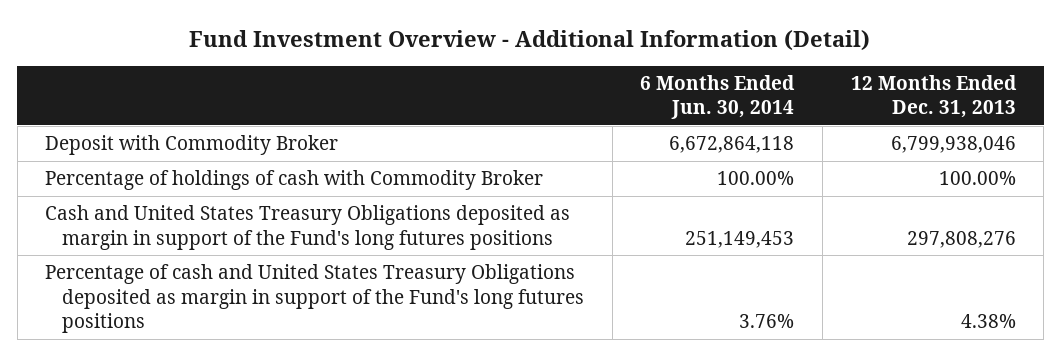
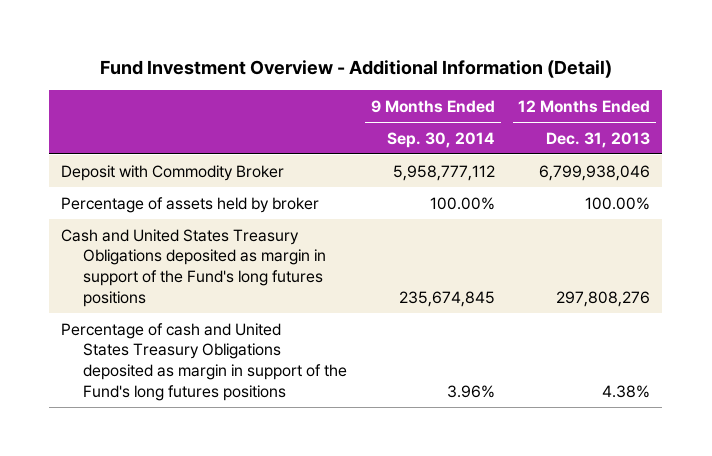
- | 6 Months Ended Jun. 30, 2014 | 12 Months Ended Dec. 31, 2013
+ | 9 Months Ended Sep. 30, 2014 | 12 Months Ended Dec. 31, 2013
- Percentage of holdings of cash with Commodity Broker | 100.00% | 100.00%
+ Percentage of assets held by broker | 100.00% | 100.00%

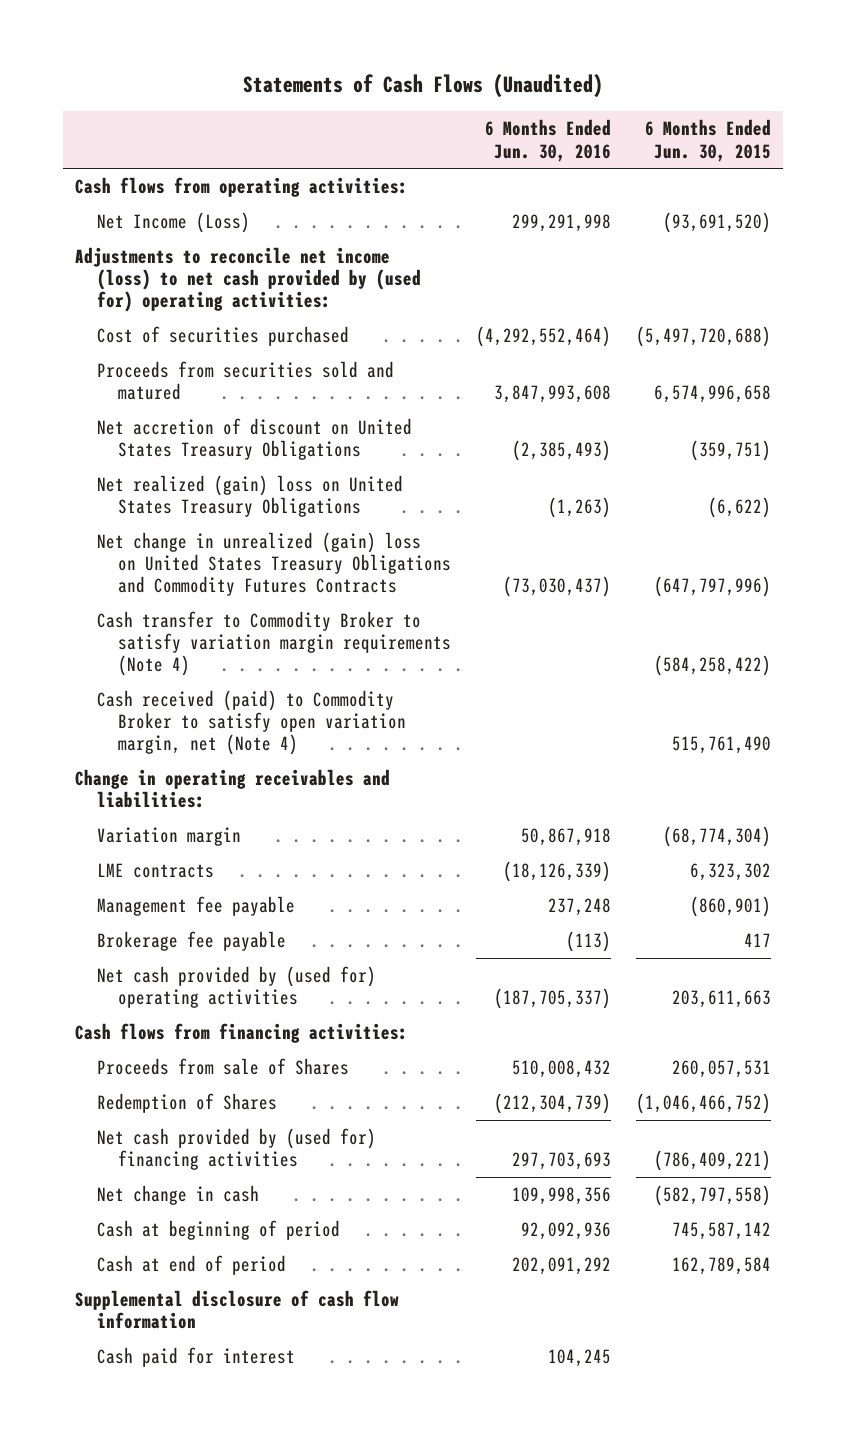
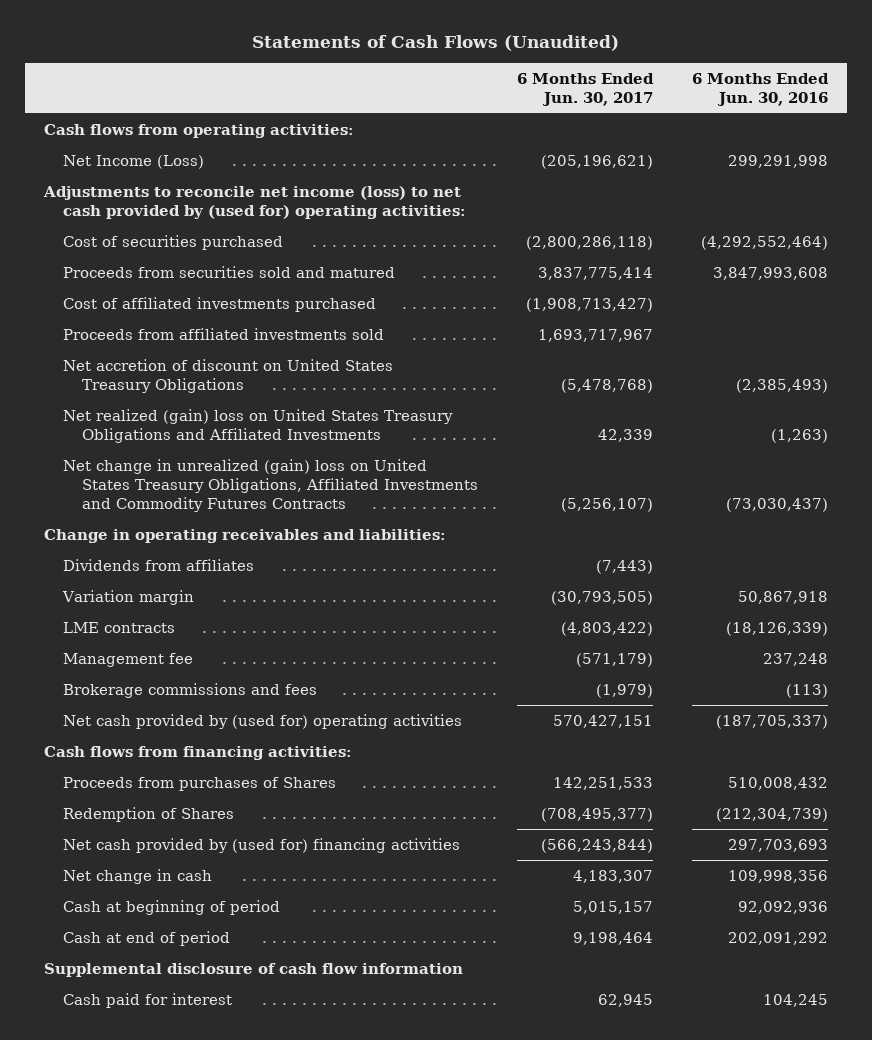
- | 6 Months Ended Jun. 30, 2016 | 6 Months Ended Jun. 30, 2015
+ | 6 Months Ended Jun. 30, 2017 | 6 Months Ended Jun. 30, 2016
+ Cost of affiliated investments purchased | (1,908,713,427) |
+ Proceeds from affiliated investments sold | 1,693,717,967 |
- Net realized (gain) loss on United States Treasury Obligations | (1,263) | (6,622)
- Net change in unrealized (gain) loss on United States Treasury Obligations and Commodity Futures Contracts | (73,030,437) | (647,797,996)
- Cash transfer to Commodity Broker to satisfy variation margin requirements (Note 4) | | (584,258,422)
- Cash received (paid) to Commodity Broker to satisfy open variation margin, net (Note 4) | | 515,761,490
+ Net realized (gain) loss on United States Treasury Obligations and Affiliated Investments | 42,339 | (1,263)
+ Net change in unrealized (gain) loss on United States Treasury Obligations, Affiliated Investments and Commodity Futures Contracts | (5,256,107) | (73,030,437)
+ Dividends from affiliates | (7,443) |
- Management fee payable | 237,248 | (860,901)
- Brokerage fee payable | (113) | 417
+ Management fee | (571,179) | 237,248
+ Brokerage commissions and fees | (1,979) | (113)
- Proceeds from sale of Shares | 510,008,432 | 260,057,531
+ Proceeds from purchases of Shares | 142,251,533 | 510,008,432

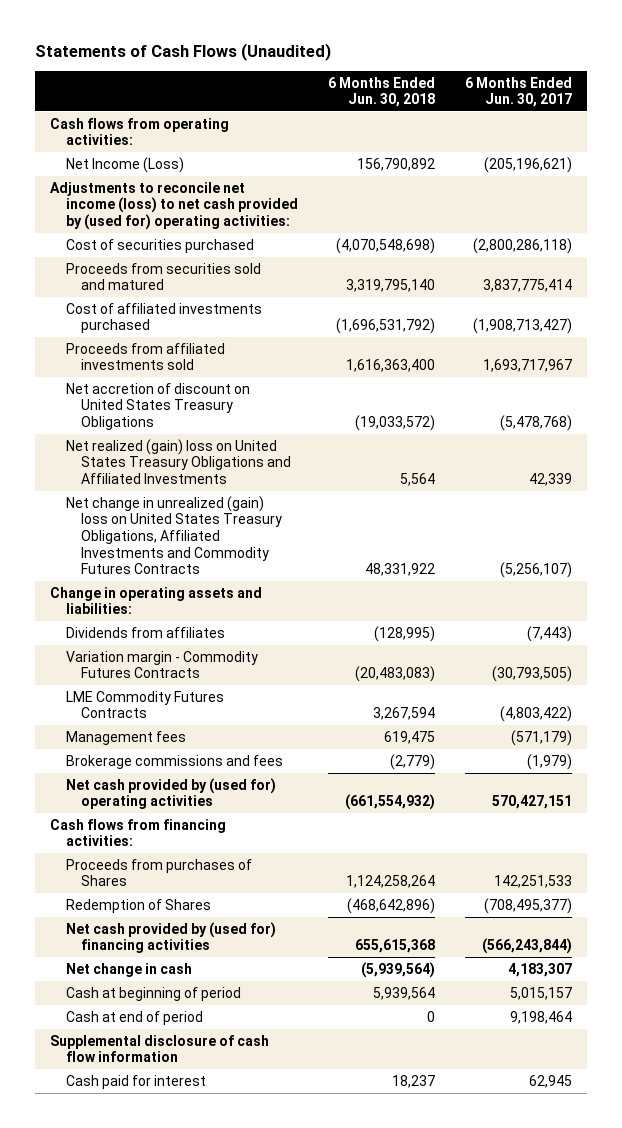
- | 6 Months Ended Jun. 30, 2017 | 6 Months Ended Jun. 30, 2016
+ | 6 Months Ended Jun. 30, 2018 | 6 Months Ended Jun. 30, 2017
- Change in operating receivables and liabilities:
+ Change in operating assets and liabilities:
- Variation margin | (30,793,505) | 50,867,918
- LME contracts | (4,803,422) | (18,126,339)
- Management fee | (571,179) | 237,248
+ Variation margin - Commodity Futures Contracts | (20,483,083) | (30,793,505)
+ LME Commodity Futures Contracts | 3,267,594 | (4,803,422)
+ Management fees | 619,475 | (571,179)

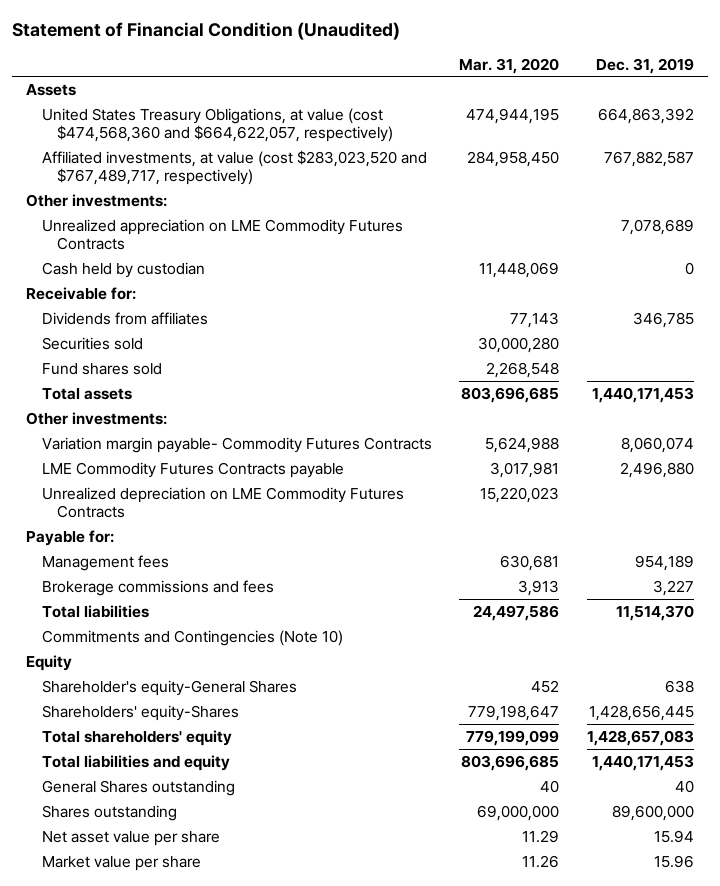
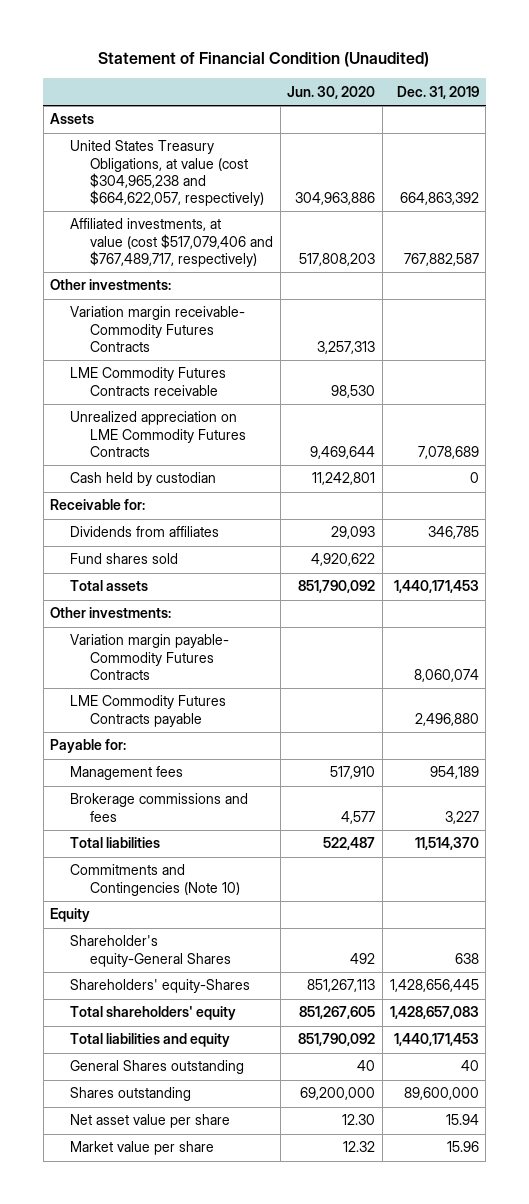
- | Mar. 31, 2020 | Dec. 31, 2019
+ | Jun. 30, 2020 | Dec. 31, 2019
- United States Treasury Obligations, at value (cost $474,568,360 and $664,622,057, respectively) | 474,944,195 | 664,863,392
- Affiliated investments, at value (cost $283,023,520 and $767,489,717, respectively) | 284,958,450 | 767,882,587
+ United States Treasury Obligations, at value (cost $304,965,238 and $664,622,057, respectively) | 304,963,886 | 664,863,392
+ Affiliated investments, at value (cost $517,079,406 and $767,489,717, respectively) | 517,808,203 | 767,882,587
+ Variation margin receivable- Commodity Futures Contracts | 3,257,313 |
+ LME Commodity Futures Contracts receivable | 98,530 |
- Securities sold | 30,000,280 |
- Unrealized depreciation on LME Commodity Futures Contracts | 15,220,023 |

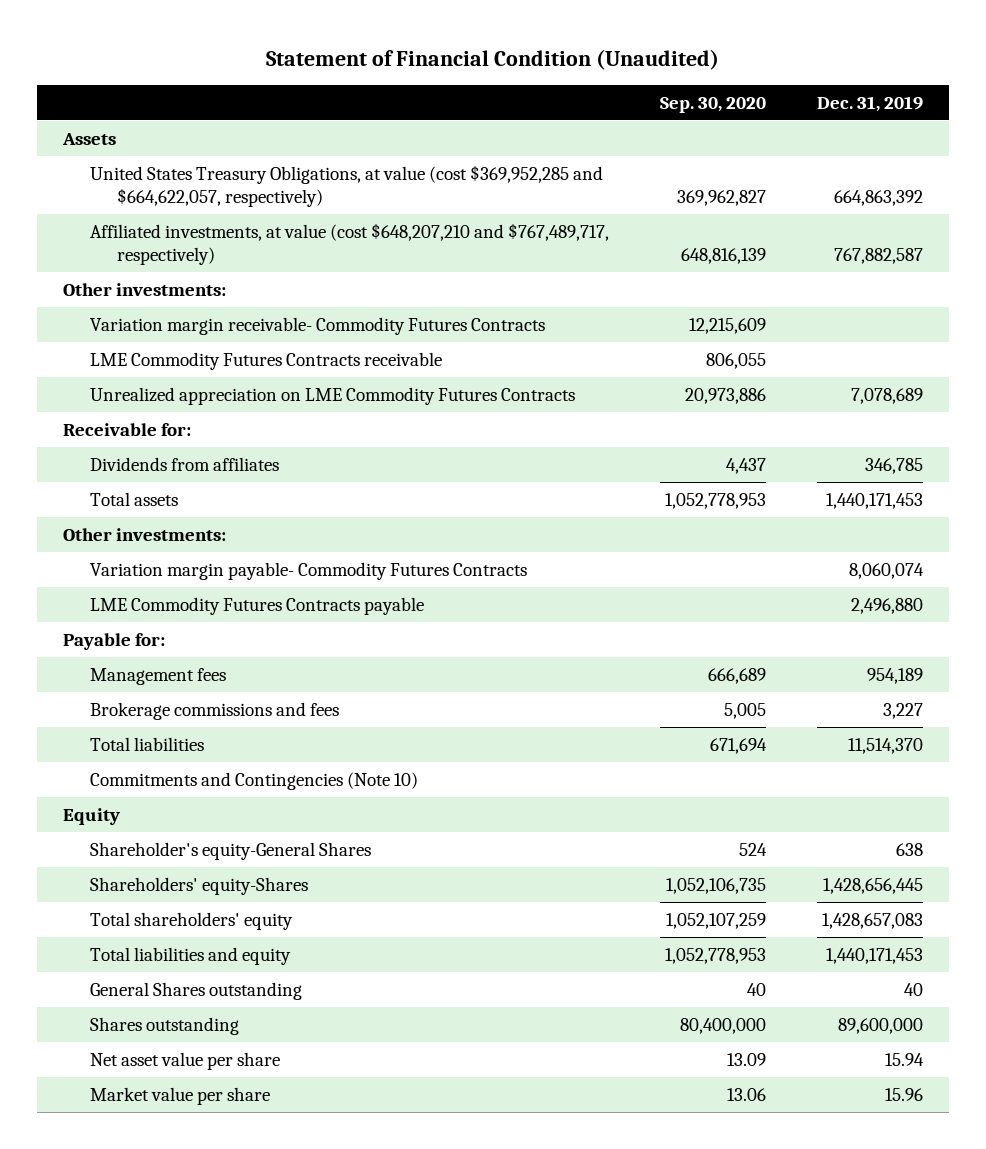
- | Jun. 30, 2020 | Dec. 31, 2019
+ | Sep. 30, 2020 | Dec. 31, 2019
- United States Treasury Obligations, at value (cost $304,965,238 and $664,622,057, respectively) | 304,963,886 | 664,863,392
- Affiliated investments, at value (cost $517,079,406 and $767,489,717, respectively) | 517,808,203 | 767,882,587
+ United States Treasury Obligations, at value (cost $369,952,285 and $664,622,057, respectively) | 369,962,827 | 664,863,392
+ Affiliated investments, at value (cost $648,207,210 and $767,489,717, respectively) | 648,816,139 | 767,882,587
- Cash held by custodian | 11,242,801 | 0
- Fund shares sold | 4,920,622 |

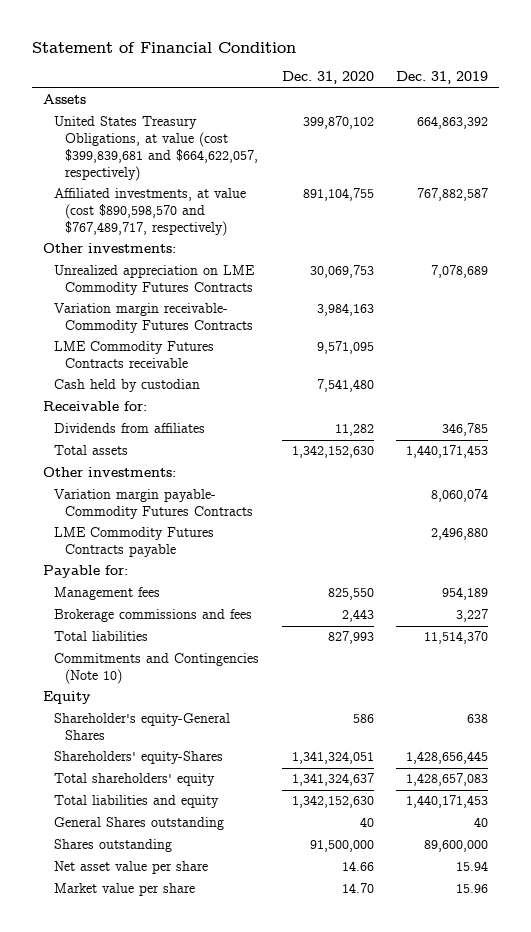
- Statement of Financial Condition (Unaudited)
+ Statement of Financial Condition
- | Sep. 30, 2020 | Dec. 31, 2019
+ | Dec. 31, 2020 | Dec. 31, 2019
- United States Treasury Obligations, at value (cost $369,952,285 and $664,622,057, respectively) | 369,962,827 | 664,863,392
- Affiliated investments, at value (cost $648,207,210 and $767,489,717, respectively) | 648,816,139 | 767,882,587
+ United States Treasury Obligations, at value (cost $399,839,681 and $664,622,057, respectively) | 399,870,102 | 664,863,392
+ Affiliated investments, at value (cost $890,598,570 and $767,489,717, respectively) | 891,104,755 | 767,882,587
moved up: Unrealized appreciation on LME Commodity Futures Contracts | 30,069,753 | 7,078,689
+ Cash held by custodian | 7,541,480 |

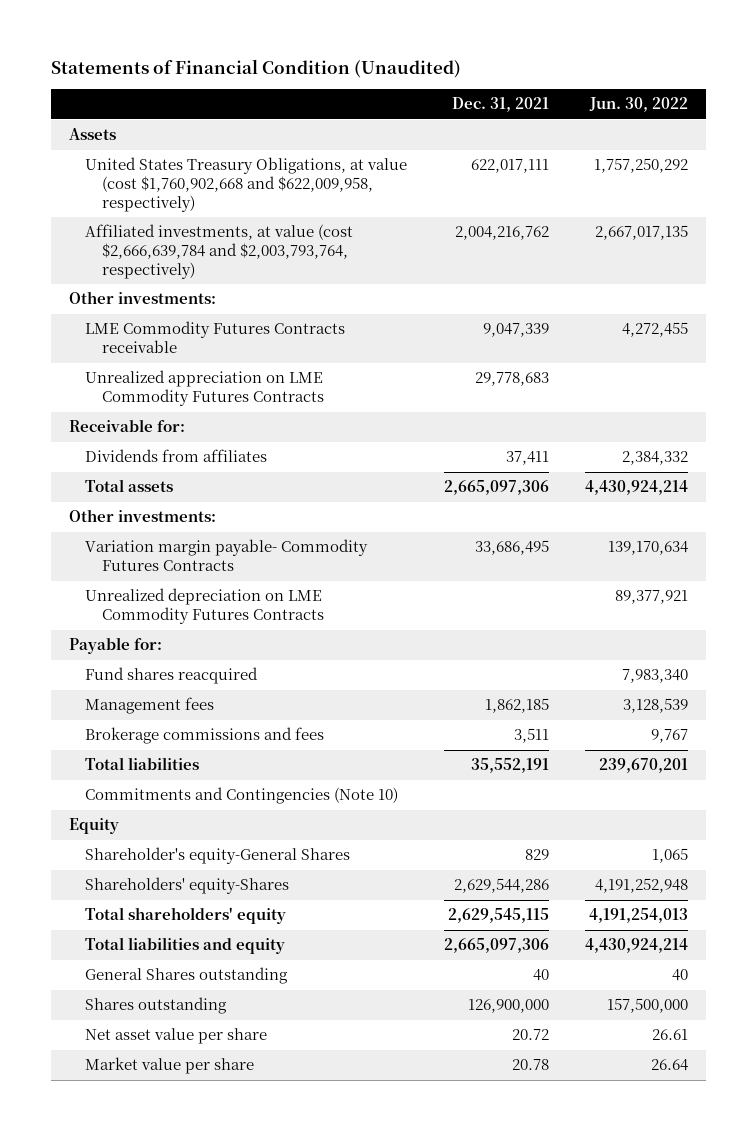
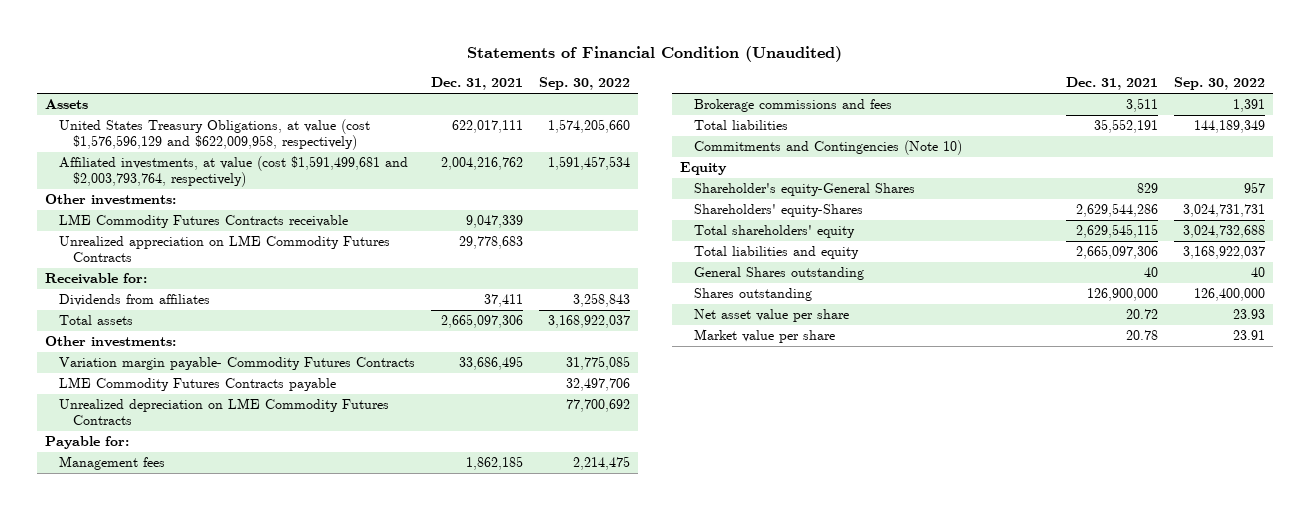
- | Dec. 31, 2021 | Jun. 30, 2022
+ | Dec. 31, 2021 | Sep. 30, 2022
- United States Treasury Obligations, at value (cost $1,760,902,668 and $622,009,958, respectively) | 622,017,111 | 1,757,250,292
- Affiliated investments, at value (cost $2,666,639,784 and $2,003,793,764, respectively) | 2,004,216,762 | 2,667,017,135
+ United States Treasury Obligations, at value (cost $1,576,596,129 and $622,009,958, respectively) | 622,017,111 | 1,574,205,660
+ Affiliated investments, at value (cost $1,591,499,681 and $2,003,793,764, respectively) | 2,004,216,762 | 1,591,457,534
+ LME Commodity Futures Contracts payable | | 32,497,706
- Fund shares reacquired | | 7,983,340

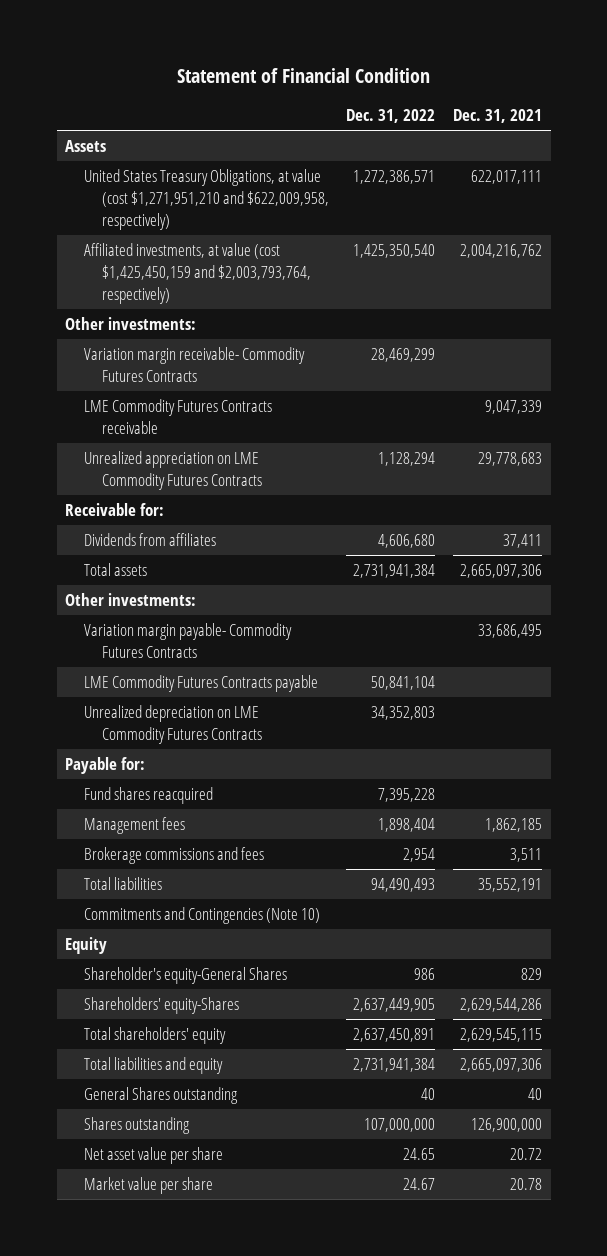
- Statements of Financial Condition (Unaudited)
+ Statement of Financial Condition
- | Dec. 31, 2021 | Sep. 30, 2022
+ | Dec. 31, 2022 | Dec. 31, 2021
- United States Treasury Obligations, at value (cost $1,576,596,129 and $622,009,958, respectively) | 622,017,111 | 1,574,205,660
- Affiliated investments, at value (cost $1,591,499,681 and $2,003,793,764, respectively) | 2,004,216,762 | 1,591,457,534
+ United States Treasury Obligations, at value (cost $1,271,951,210 and $622,009,958, respectively) | 1,272,386,571 | 622,017,111
+ Affiliated investments, at value (cost $1,425,450,159 and $2,003,793,764, respectively) | 1,425,350,540 | 2,004,216,762
+ Variation margin receivable- Commodity Futures Contracts | 28,469,299 |
+ Fund shares reacquired | 7,395,228 |

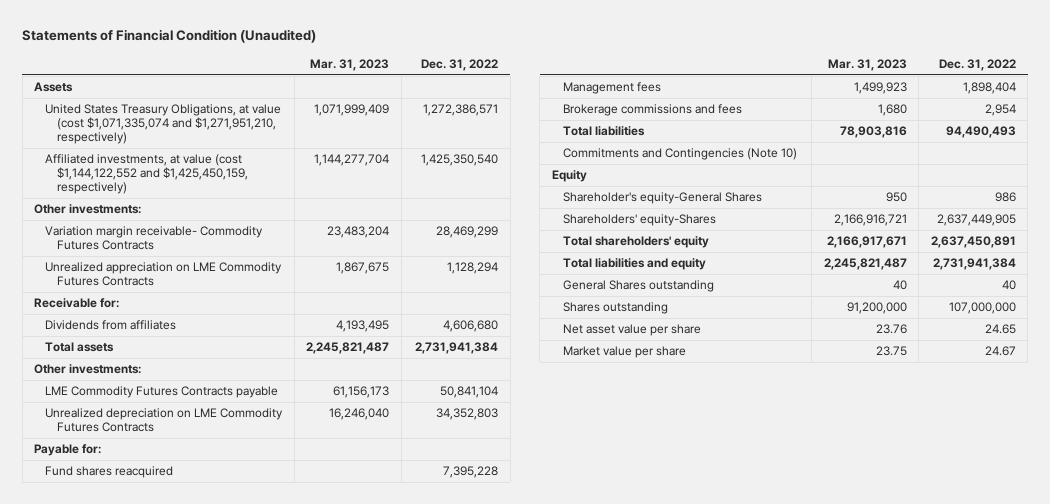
- Statement of Financial Condition
+ Statements of Financial Condition (Unaudited)
- | Dec. 31, 2022 | Dec. 31, 2021
+ | Mar. 31, 2023 | Dec. 31, 2022
- United States Treasury Obligations, at value (cost $1,271,951,210 and $622,009,958, respectively) | 1,272,386,571 | 622,017,111
- Affiliated investments, at value (cost $1,425,450,159 and $2,003,793,764, respectively) | 1,425,350,540 | 2,004,216,762
+ United States Treasury Obligations, at value (cost $1,071,335,074 and $1,271,951,210, respectively) | 1,071,999,409 | 1,272,386,571
+ Affiliated investments, at value (cost $1,144,122,552 and $1,425,450,159, respectively) | 1,144,277,704 | 1,425,350,540
- LME Commodity Futures Contracts receivable | | 9,047,339
- Variation margin payable- Commodity Futures Contracts | | 33,686,495

